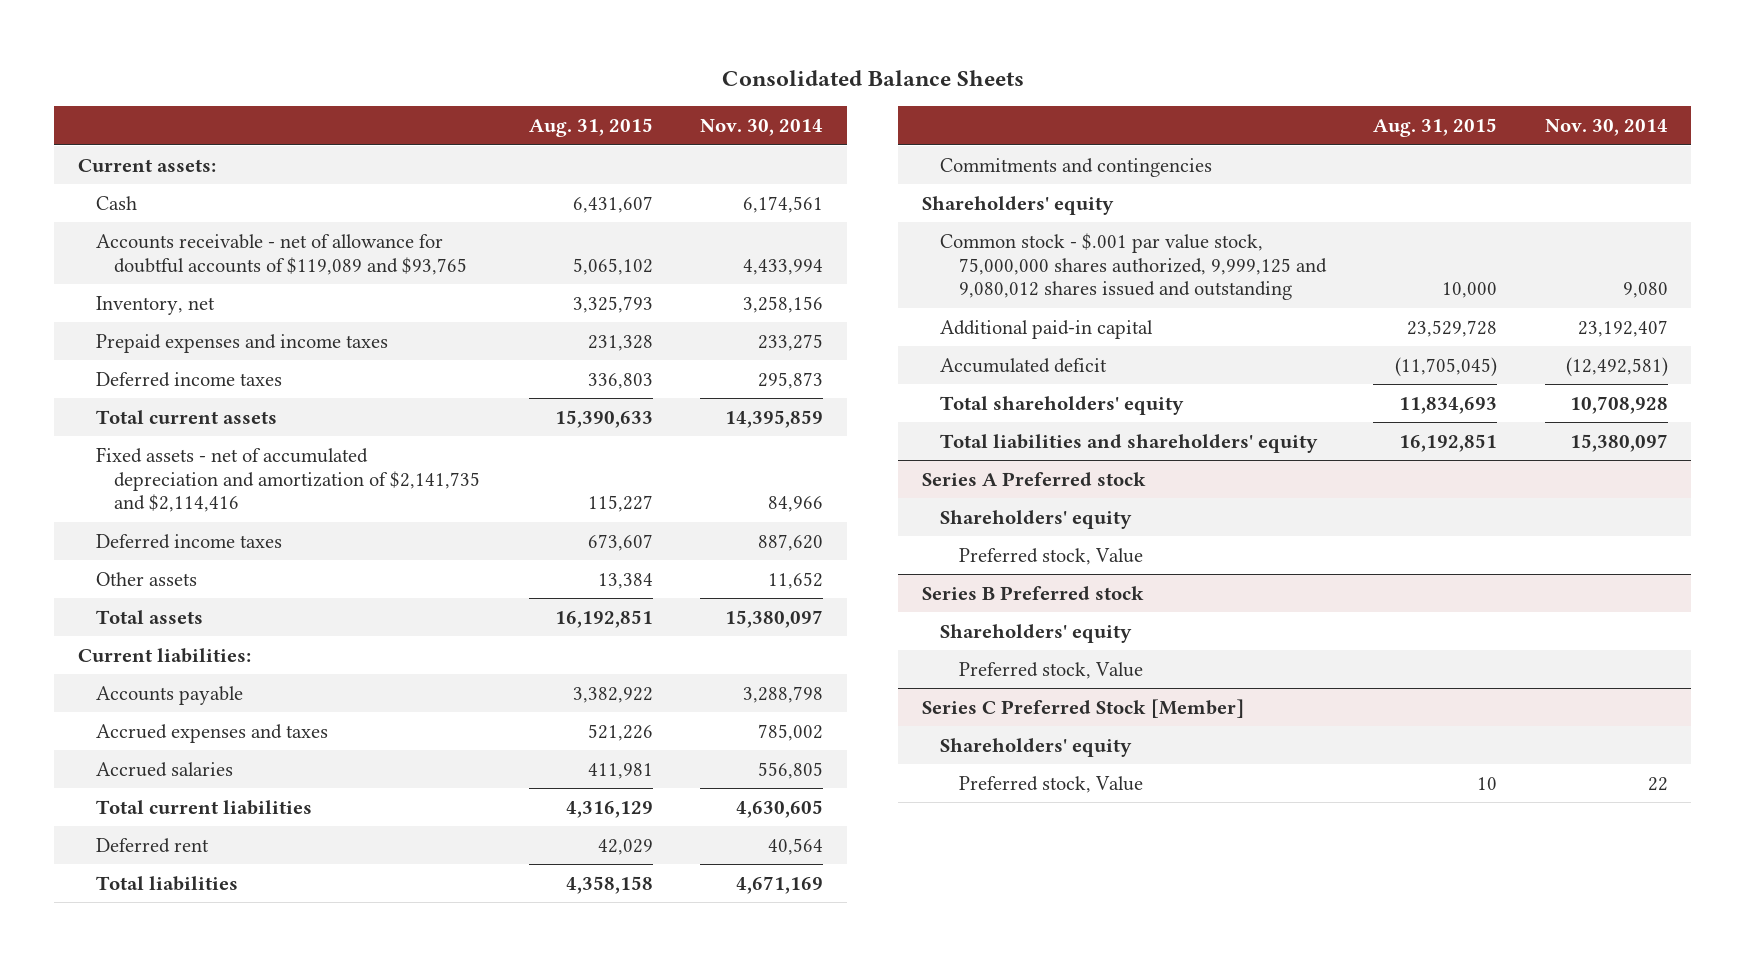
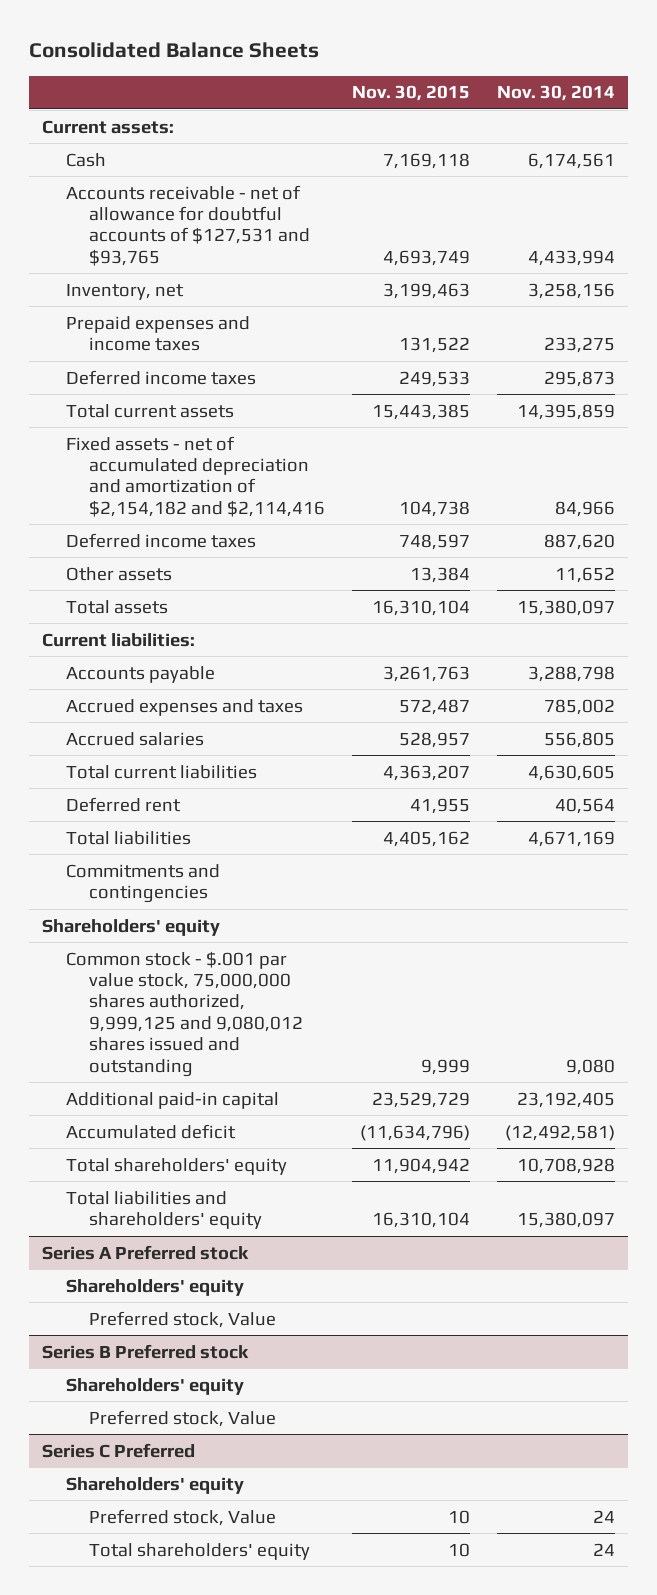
- | Aug. 31, 2015 | Nov. 30, 2014
+ | Nov. 30, 2015 | Nov. 30, 2014
- Accounts receivable - net of allowance for doubtful accounts of $119,089 and $93,765 | 5,065,102 | 4,433,994
+ Accounts receivable - net of allowance for doubtful accounts of $127,531 and $93,765 | 4,693,749 | 4,433,994
- Fixed assets - net of accumulated depreciation and amortization of $2,141,735 and $2,114,416 | 115,227 | 84,966
+ Fixed assets - net of accumulated depreciation and amortization of $2,154,182 and $2,114,416 | 104,738 | 84,966
- Additional paid-in capital | 23,529,728 | 23,192,407
+ Additional paid-in capital | 23,529,729 | 23,192,405
- Series C Preferred Stock [Member]
+ Series C Preferred
- Preferred stock, Value | 10 | 22
+ Preferred stock, Value | 10 | 24
+ Total shareholders' equity | 10 | 24

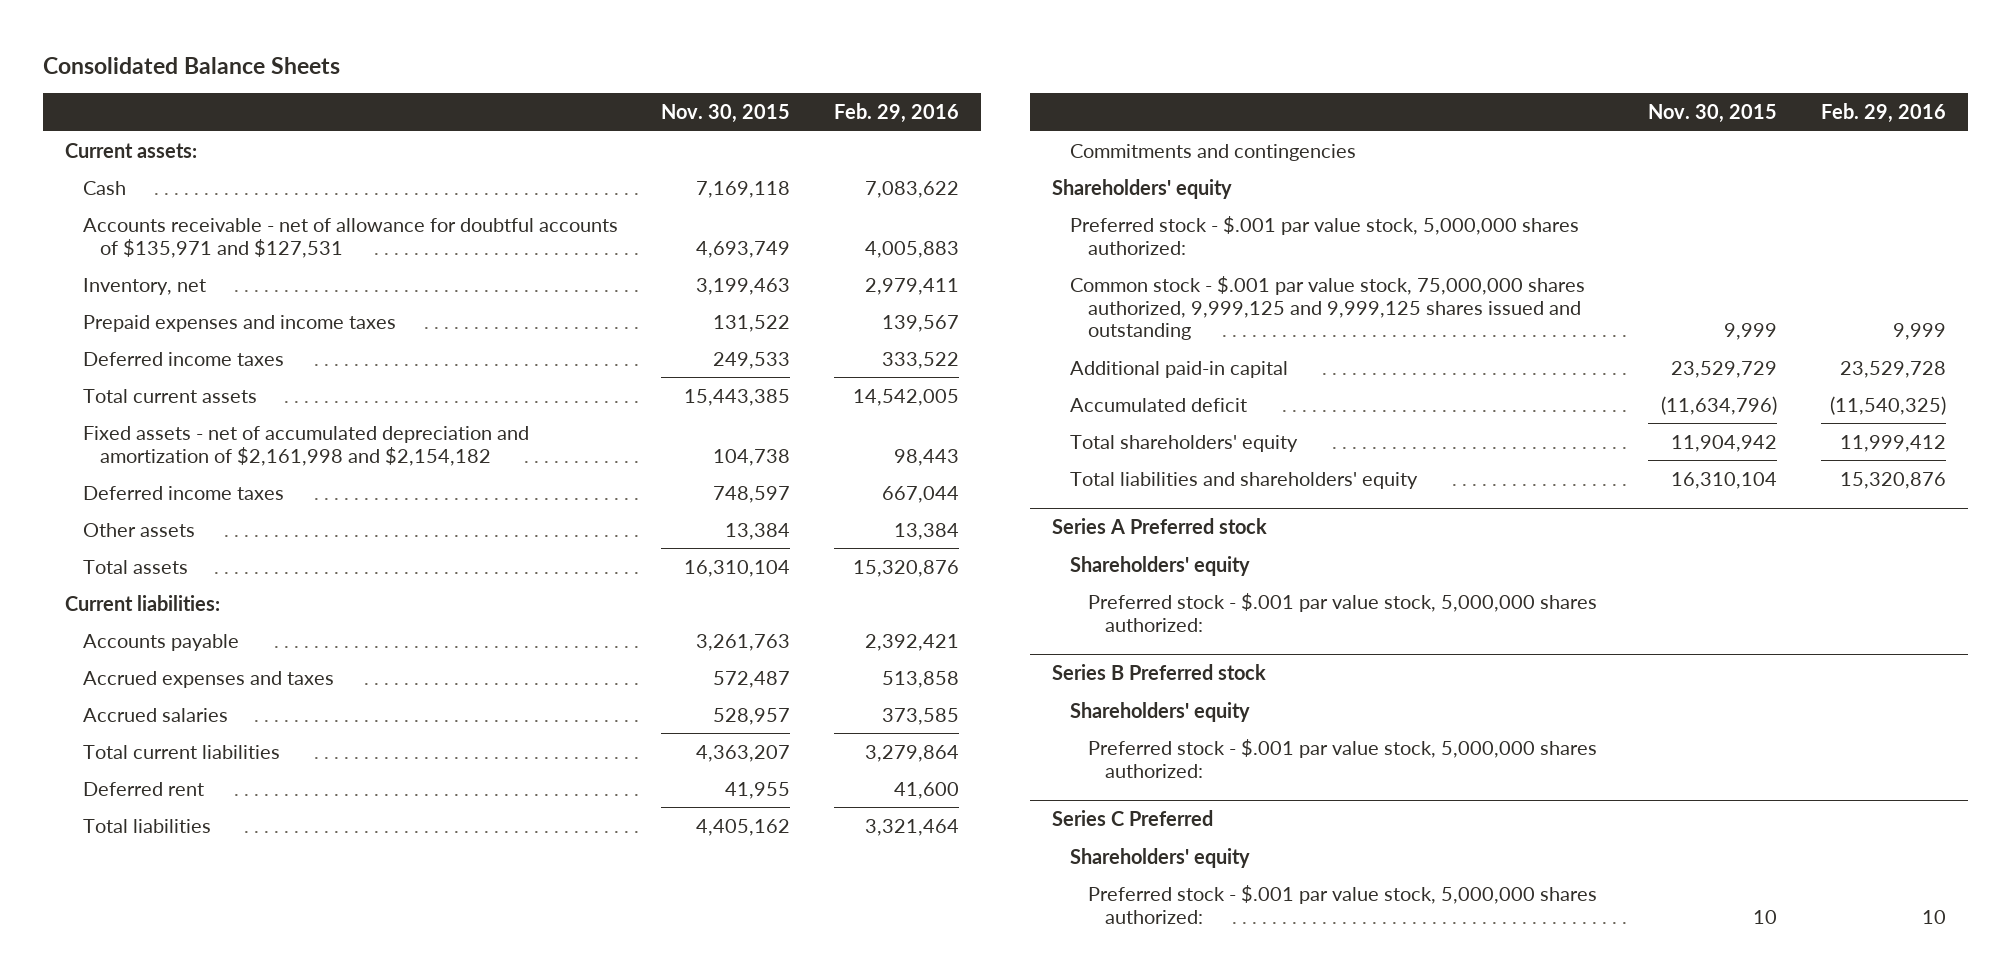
- | Nov. 30, 2015 | Nov. 30, 2014
+ | Nov. 30, 2015 | Feb. 29, 2016
- Accounts receivable - net of allowance for doubtful accounts of $127,531 and $93,765 | 4,693,749 | 4,433,994
+ Accounts receivable - net of allowance for doubtful accounts of $135,971 and $127,531 | 4,693,749 | 4,005,883
- Fixed assets - net of accumulated depreciation and amortization of $2,154,182 and $2,114,416 | 104,738 | 84,966
+ Fixed assets - net of accumulated depreciation and amortization of $2,161,998 and $2,154,182 | 104,738 | 98,443
- Common stock - $.001 par value stock, 75,000,000 shares authorized, 9,999,125 and 9,080,012 shares issued and outstanding | 9,999 | 9,080
+ Preferred stock - $.001 par value stock, 5,000,000 shares authorized:
+ Common stock - $.001 par value stock, 75,000,000 shares authorized, 9,999,125 and 9,999,125 shares issued and outstanding | 9,999 | 9,999
@ Series A Preferred stock
- Preferred stock, Value
+ Preferred stock - $.001 par value stock, 5,000,000 shares authorized:
@ Series B Preferred stock
- Preferred stock, Value
+ Preferred stock - $.001 par value stock, 5,000,000 shares authorized:
@ Series C Preferred
- Preferred stock, Value | 10 | 24
- Total shareholders' equity | 10 | 24
+ Preferred stock - $.001 par value stock, 5,000,000 shares authorized: | 10 | 10

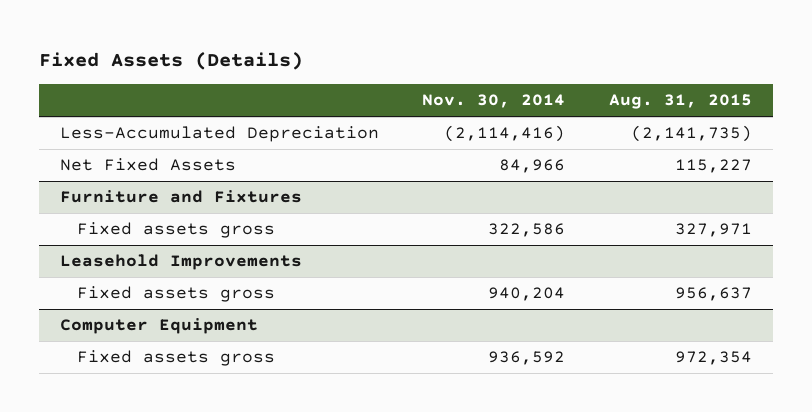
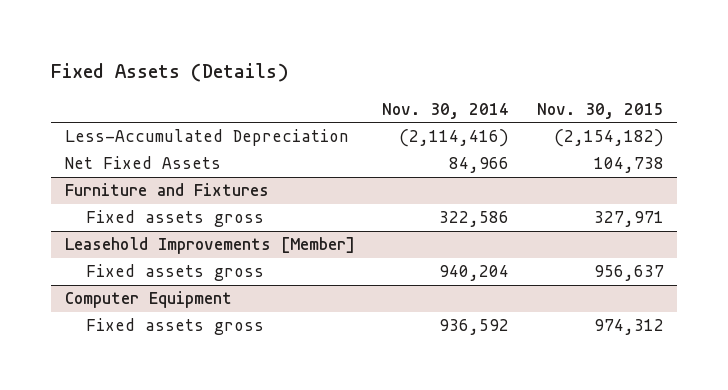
- | Nov. 30, 2014 | Aug. 31, 2015
+ | Nov. 30, 2014 | Nov. 30, 2015
- Leasehold Improvements
+ Leasehold Improvements [Member]

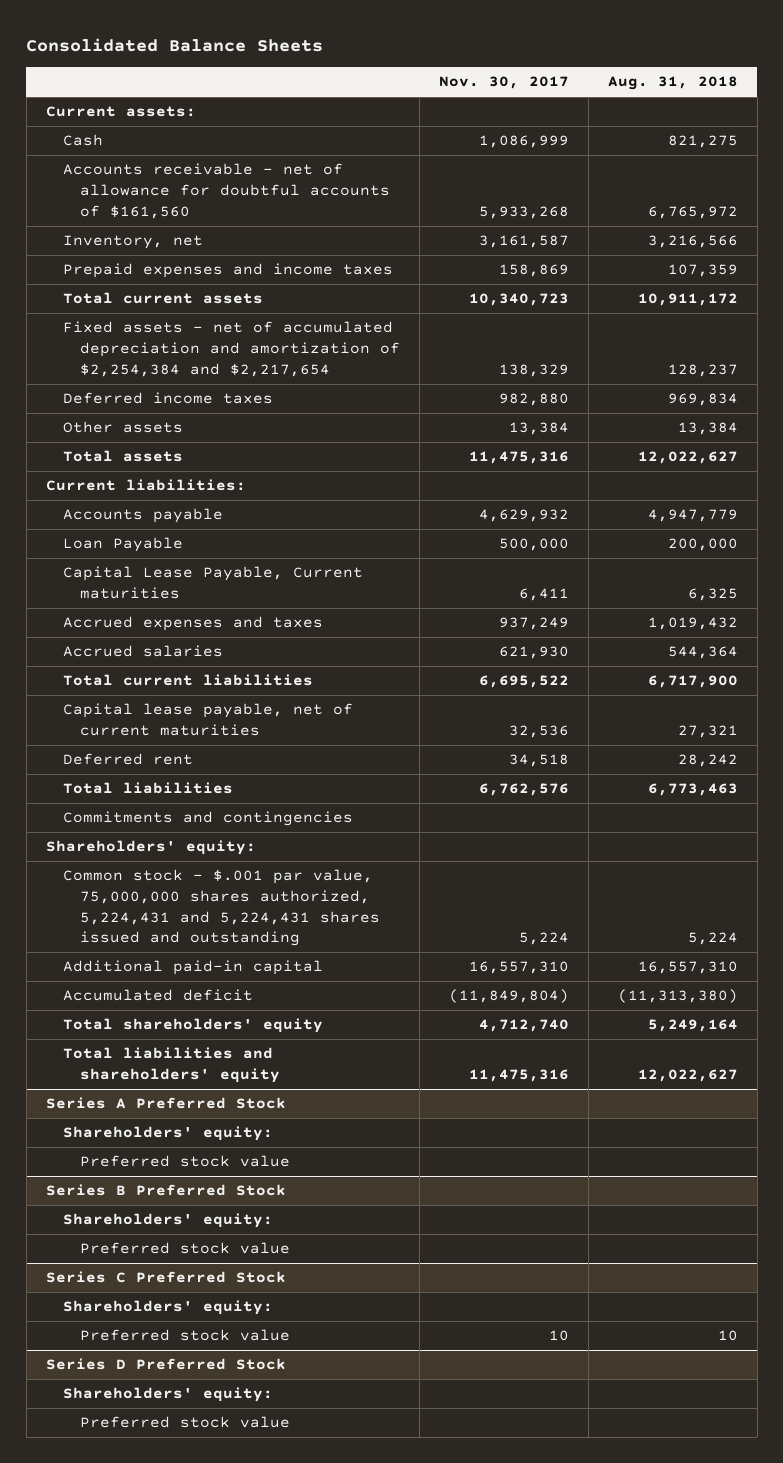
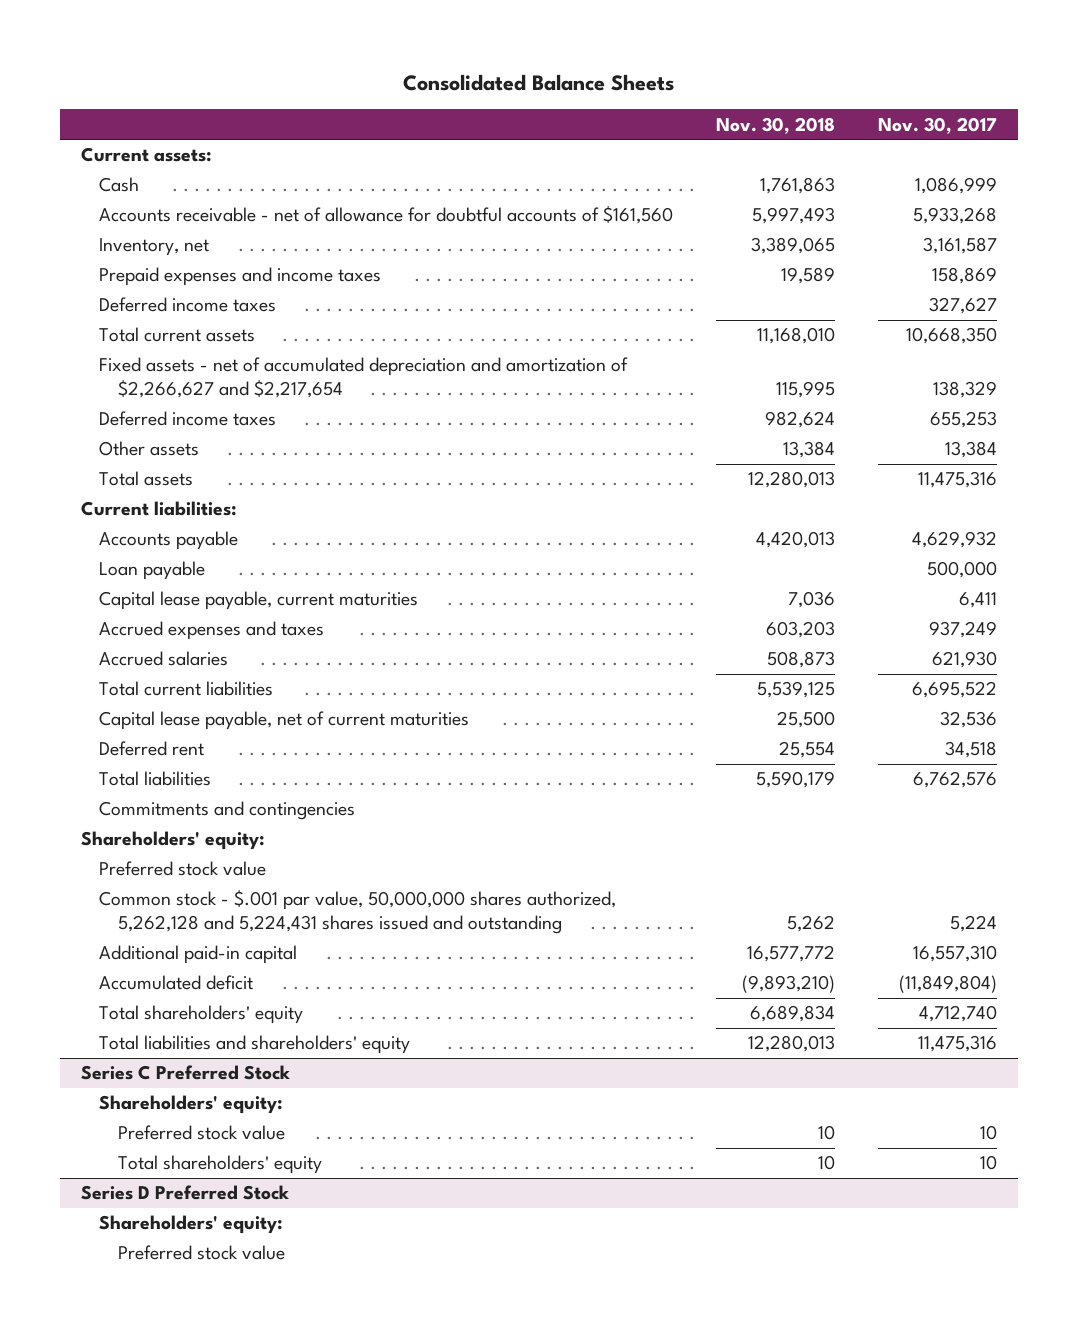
- | Nov. 30, 2017 | Aug. 31, 2018
+ | Nov. 30, 2018 | Nov. 30, 2017
- Total current assets | 10,340,723 | 10,911,172
- Fixed assets - net of accumulated depreciation and amortization of $2,254,384 and $2,217,654 | 138,329 | 128,237
- Deferred income taxes | 982,880 | 969,834
+ Deferred income taxes | | 327,627
+ Total current assets | 11,168,010 | 10,668,350
+ Fixed assets - net of accumulated depreciation and amortization of $2,266,627 and $2,217,654 | 115,995 | 138,329
+ Deferred income taxes | 982,624 | 655,253
- Loan Payable | 500,000 | 200,000
- Capital Lease Payable, Current maturities | 6,411 | 6,325
+ Loan payable | | 500,000
+ Capital lease payable, current maturities | 7,036 | 6,411
- Common stock - $.001 par value, 75,000,000 shares authorized, 5,224,431 and 5,224,431 shares issued and outstanding | 5,224 | 5,224
+ Preferred stock value
+ Common stock - $.001 par value, 50,000,000 shares authorized, 5,262,128 and 5,224,431 shares issued and outstanding | 5,262 | 5,224
- Series A Preferred Stock
- Shareholders' equity:
- Preferred stock value
- Series B Preferred Stock
- Shareholders' equity:
- Preferred stock value
@ Series C Preferred Stock
+ Total shareholders' equity | 10 | 10

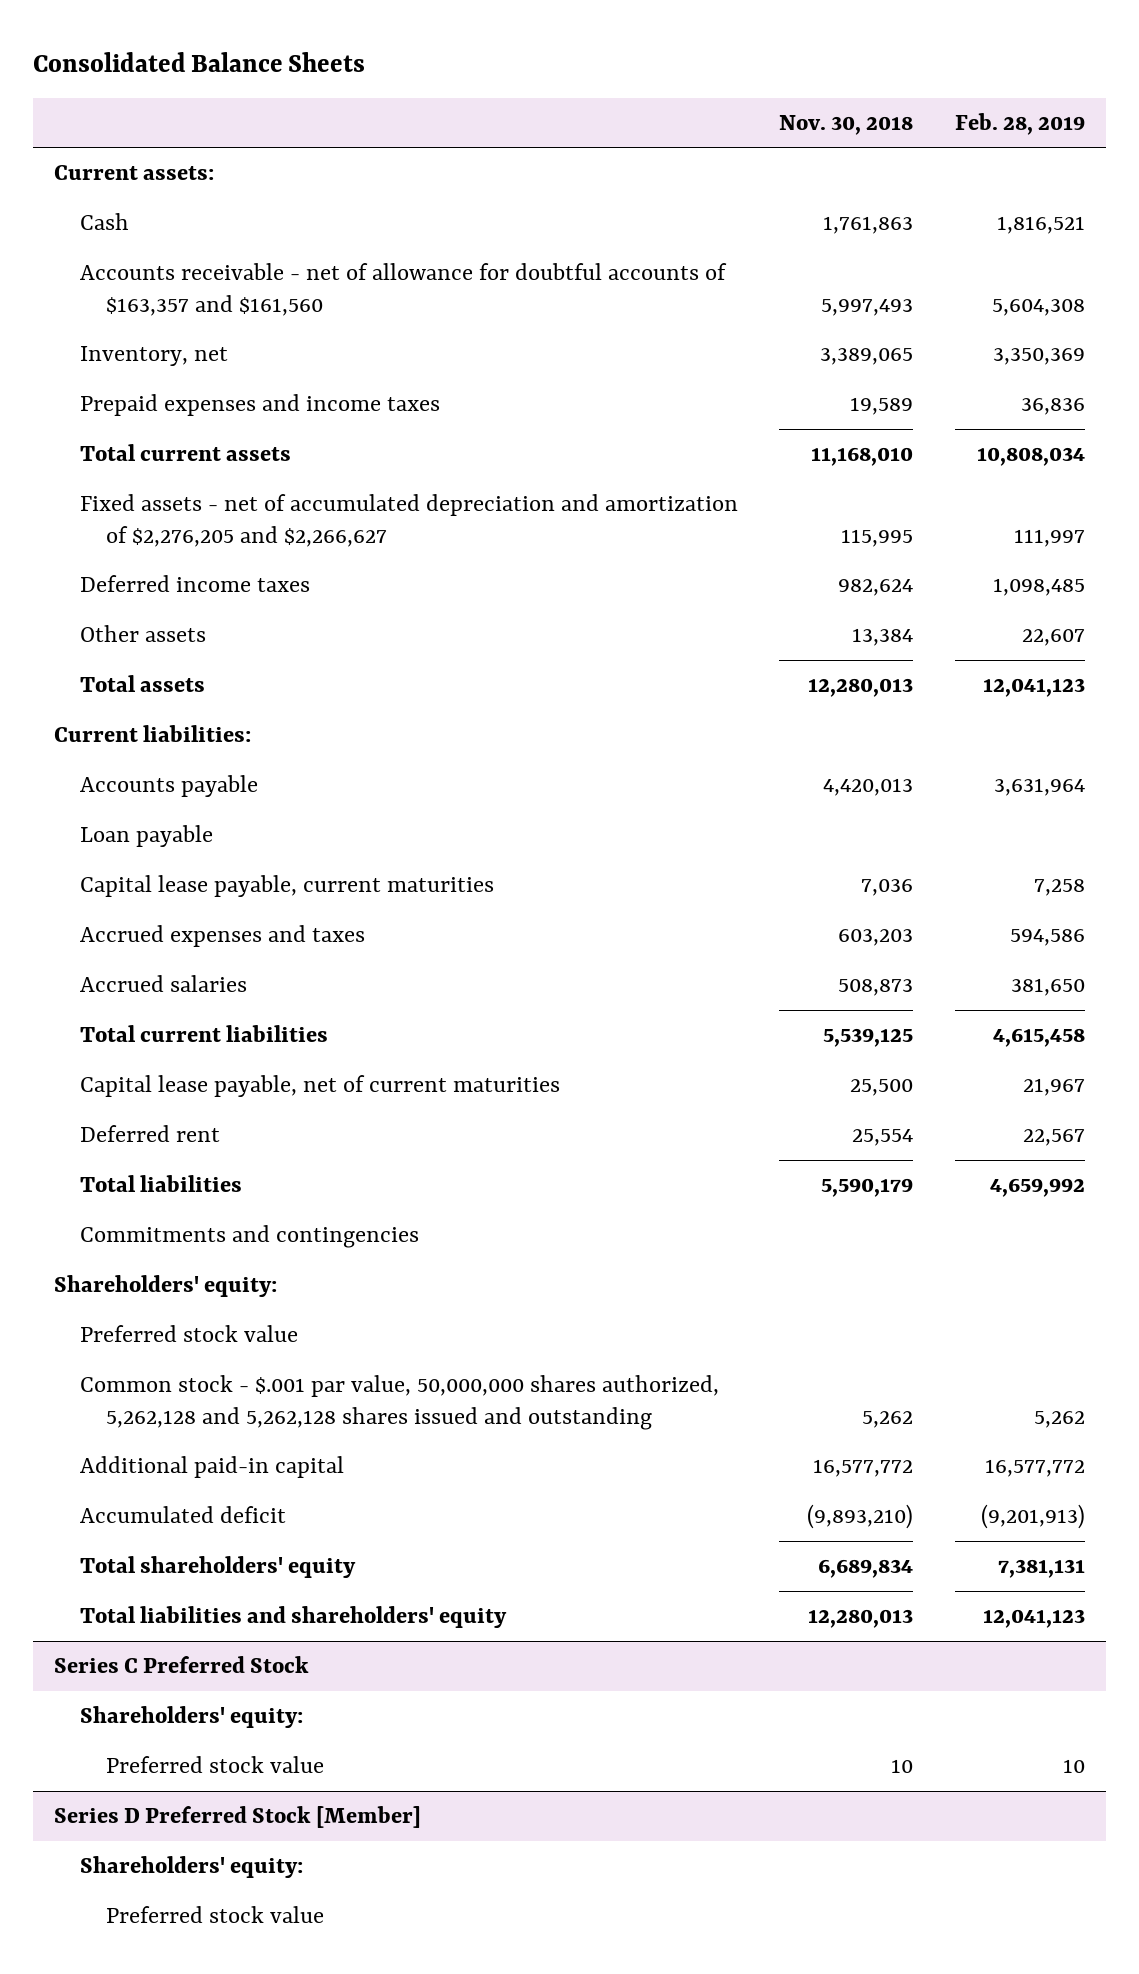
- | Nov. 30, 2018 | Nov. 30, 2017
+ | Nov. 30, 2018 | Feb. 28, 2019
- Accounts receivable - net of allowance for doubtful accounts of $161,560 | 5,997,493 | 5,933,268
+ Accounts receivable - net of allowance for doubtful accounts of $163,357 and $161,560 | 5,997,493 | 5,604,308
- Deferred income taxes | | 327,627
- Fixed assets - net of accumulated depreciation and amortization of $2,266,627 and $2,217,654 | 115,995 | 138,329
+ Fixed assets - net of accumulated depreciation and amortization of $2,276,205 and $2,266,627 | 115,995 | 111,997
- Common stock - $.001 par value, 50,000,000 shares authorized, 5,262,128 and 5,224,431 shares issued and outstanding | 5,262 | 5,224
+ Common stock - $.001 par value, 50,000,000 shares authorized, 5,262,128 and 5,262,128 shares issued and outstanding | 5,262 | 5,262
@ Series C Preferred Stock
- Total shareholders' equity | 10 | 10
- Series D Preferred Stock
+ Series D Preferred Stock [Member]

